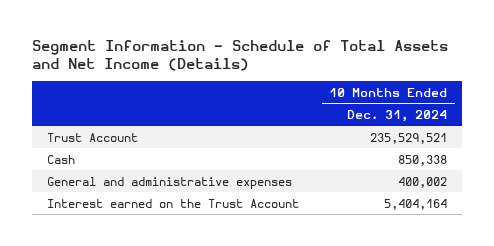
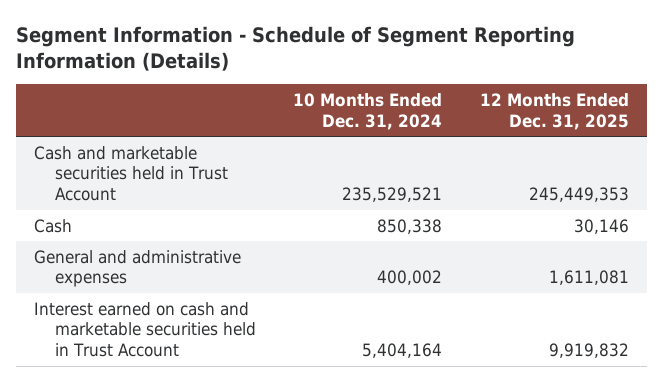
- Segment Information - Schedule of Total Assets and Net Income (Details)
+ Segment Information - Schedule of Segment Reporting Information (Details)
- | 10 Months Ended Dec. 31, 2024
+ | 10 Months Ended Dec. 31, 2024 | 12 Months Ended Dec. 31, 2025
- Trust Account | 235,529,521
+ Cash and marketable securities held in Trust Account | 235,529,521 | 245,449,353
- Interest earned on the Trust Account | 5,404,164
+ Interest earned on cash and marketable securities held in Trust Account | 5,404,164 | 9,919,832

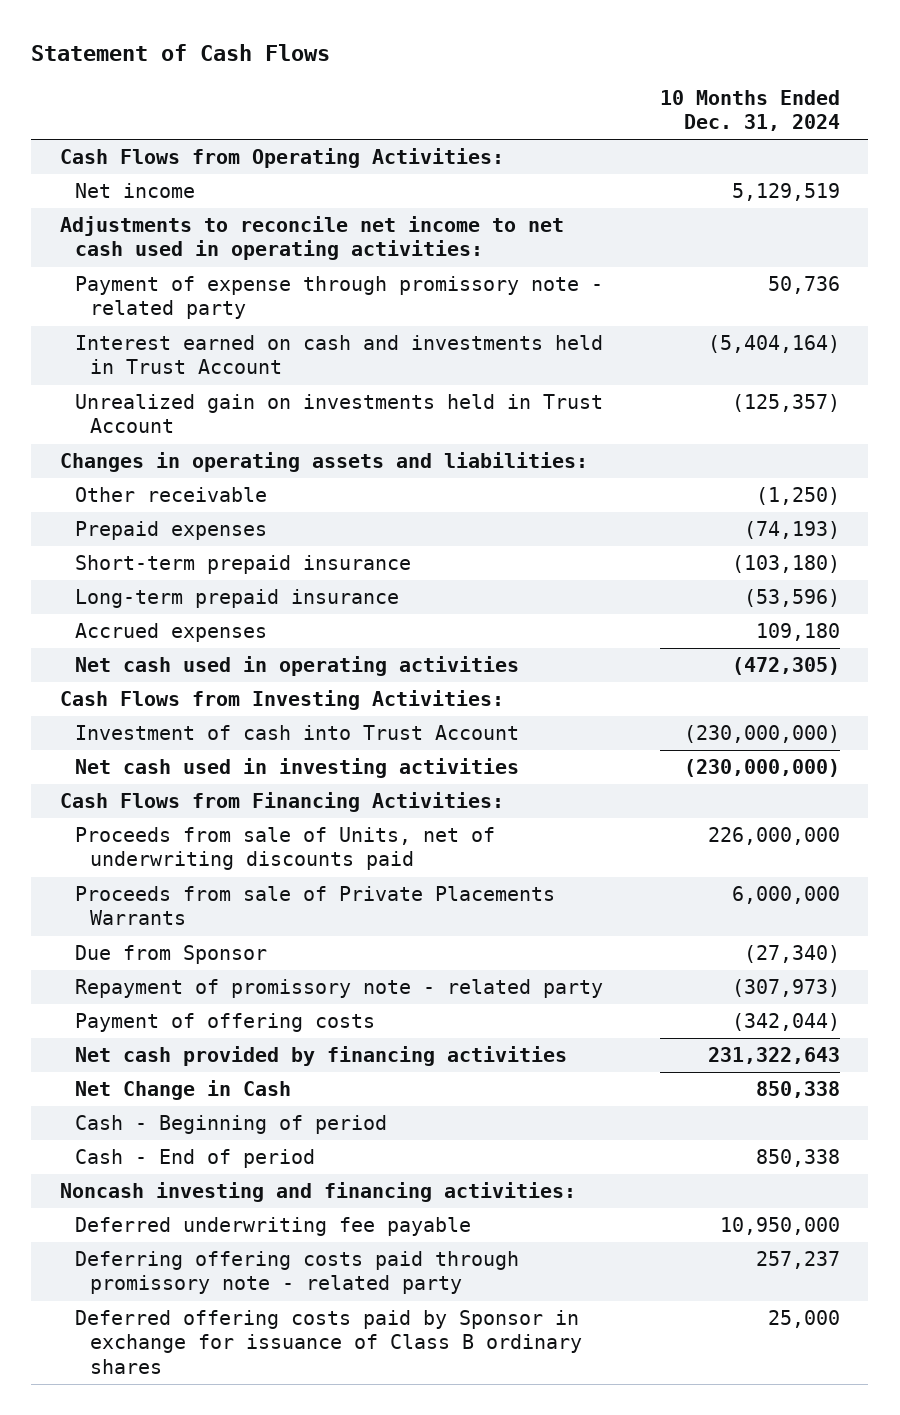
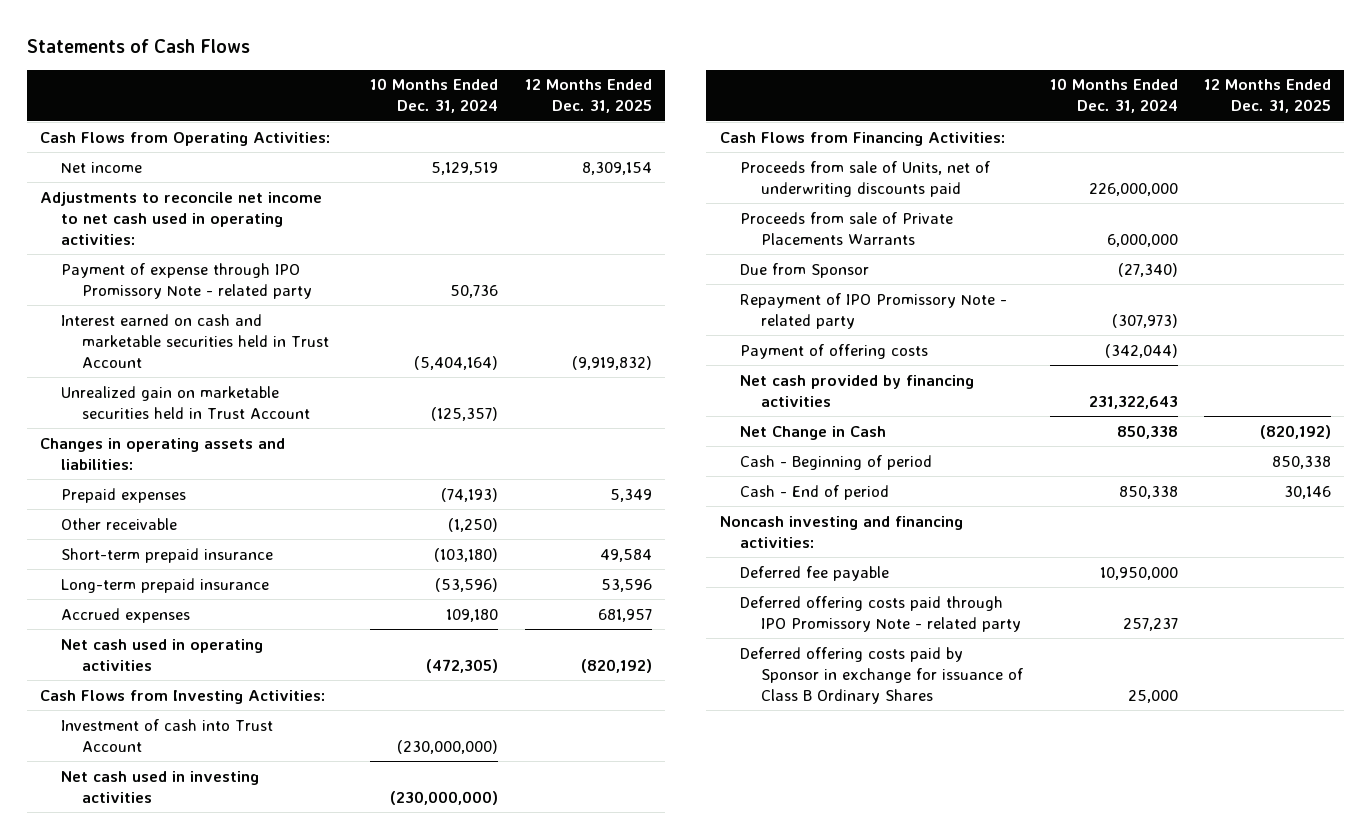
- Statement of Cash Flows
+ Statements of Cash Flows
- | 10 Months Ended Dec. 31, 2024
+ | 10 Months Ended Dec. 31, 2024 | 12 Months Ended Dec. 31, 2025
- Payment of expense through promissory note - related party | 50,736
- Interest earned on cash and investments held in Trust Account | (5,404,164)
- Unrealized gain on investments held in Trust Account | (125,357)
+ Payment of expense through IPO Promissory Note - related party | 50,736 |
+ Interest earned on cash and marketable securities held in Trust Account | (5,404,164) | (9,919,832)
+ Unrealized gain on marketable securities held in Trust Account | (125,357) |
moved down: Other receivable | (1,250) |
- Repayment of promissory note - related party | (307,973)
+ Repayment of IPO Promissory Note - related party | (307,973) |
- Deferred underwriting fee payable | 10,950,000
- Deferring offering costs paid through promissory note - related party | 257,237
- Deferred offering costs paid by Sponsor in exchange for issuance of Class B ordinary shares | 25,000
+ Deferred fee payable | 10,950,000 |
+ Deferred offering costs paid through IPO Promissory Note - related party | 257,237 |
+ Deferred offering costs paid by Sponsor in exchange for issuance of Class B Ordinary Shares | 25,000 |

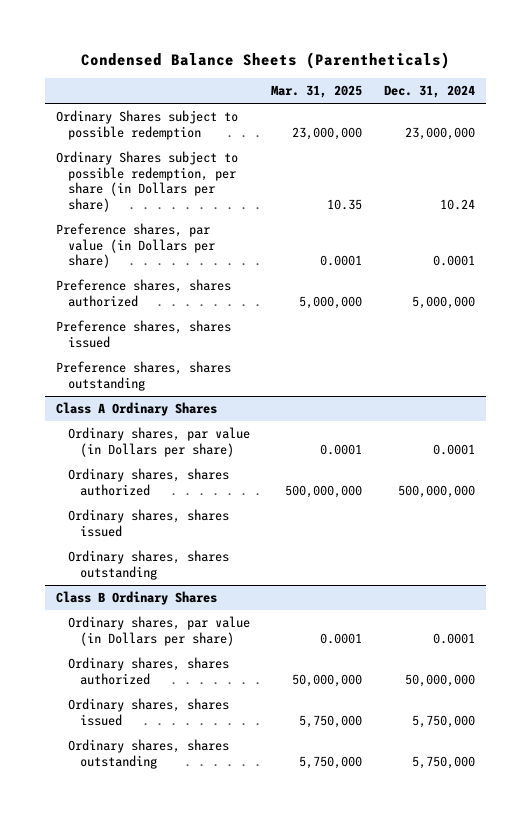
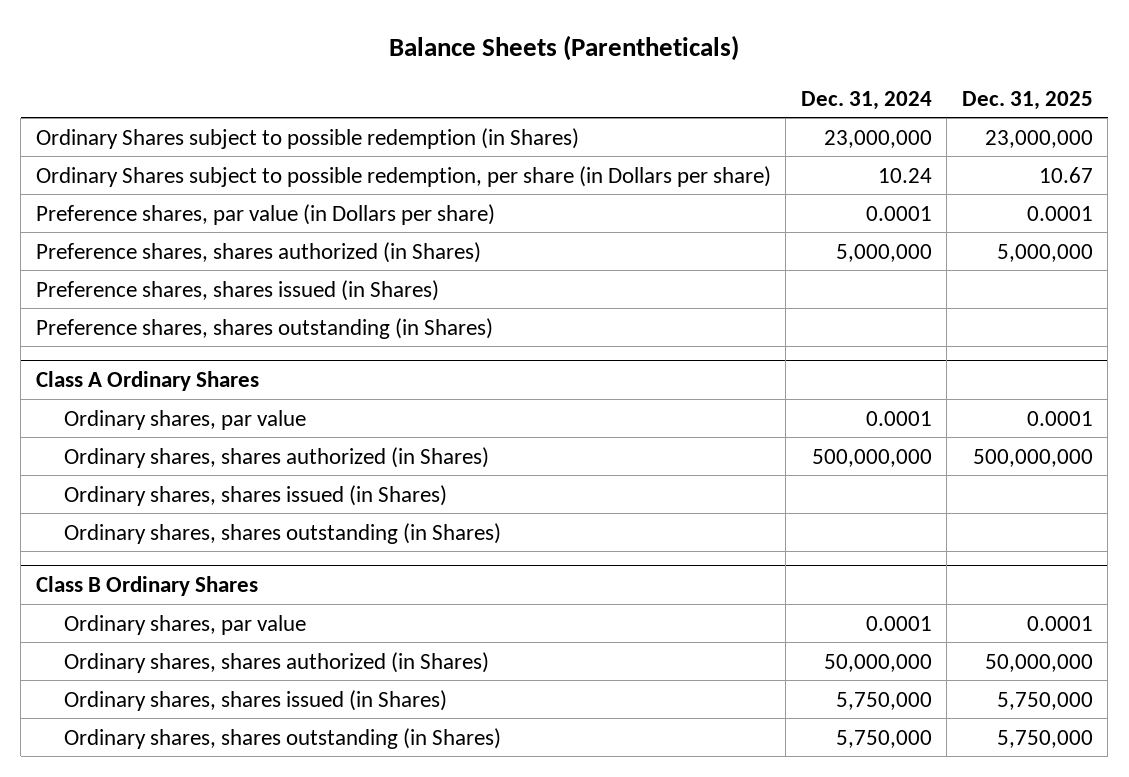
- Condensed Balance Sheets (Parentheticals)
+ Balance Sheets (Parentheticals)
- | Mar. 31, 2025 | Dec. 31, 2024
+ | Dec. 31, 2024 | Dec. 31, 2025
- Ordinary Shares subject to possible redemption | 23,000,000 | 23,000,000
+ Ordinary Shares subject to possible redemption (in Shares) | 23,000,000 | 23,000,000
- Preference shares, shares authorized | 5,000,000 | 5,000,000
- Preference shares, shares issued
- Preference shares, shares outstanding
+ Preference shares, shares authorized (in Shares) | 5,000,000 | 5,000,000
+ Preference shares, shares issued (in Shares)
+ Preference shares, shares outstanding (in Shares)
@ Class A Ordinary Shares
- Ordinary shares, par value (in Dollars per share) | 0.0001 | 0.0001
- Ordinary shares, shares authorized | 500,000,000 | 500,000,000
- Ordinary shares, shares issued
- Ordinary shares, shares outstanding
+ Ordinary shares, par value | 0.0001 | 0.0001
+ Ordinary shares, shares authorized (in Shares) | 500,000,000 | 500,000,000
+ Ordinary shares, shares issued (in Shares)
+ Ordinary shares, shares outstanding (in Shares)
@ Class B Ordinary Shares
- Ordinary shares, par value (in Dollars per share) | 0.0001 | 0.0001
- Ordinary shares, shares authorized | 50,000,000 | 50,000,000
- Ordinary shares, shares issued | 5,750,000 | 5,750,000
- Ordinary shares, shares outstanding | 5,750,000 | 5,750,000
+ Ordinary shares, par value | 0.0001 | 0.0001
+ Ordinary shares, shares authorized (in Shares) | 50,000,000 | 50,000,000
+ Ordinary shares, shares issued (in Shares) | 5,750,000 | 5,750,000
+ Ordinary shares, shares outstanding (in Shares) | 5,750,000 | 5,750,000

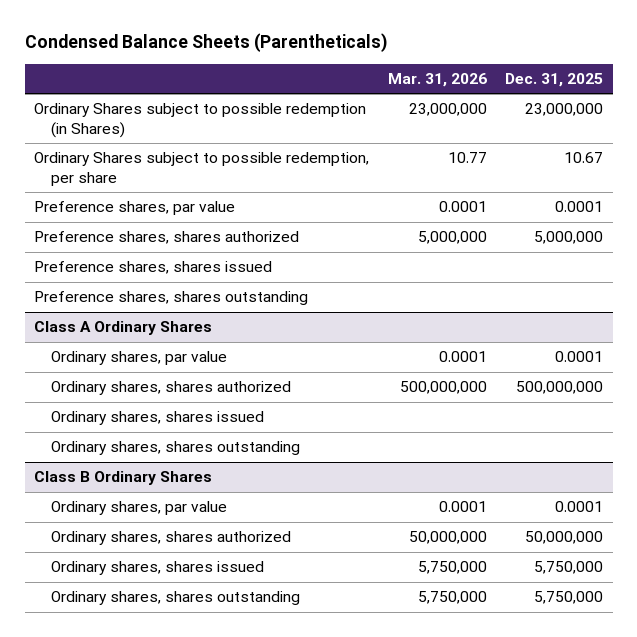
- Balance Sheets (Parentheticals)
+ Condensed Balance Sheets (Parentheticals)
- | Dec. 31, 2024 | Dec. 31, 2025
+ | Mar. 31, 2026 | Dec. 31, 2025
- Ordinary Shares subject to possible redemption, per share (in Dollars per share) | 10.24 | 10.67
- Preference shares, par value (in Dollars per share) | 0.0001 | 0.0001
- Preference shares, shares authorized (in Shares) | 5,000,000 | 5,000,000
- Preference shares, shares issued (in Shares)
- Preference shares, shares outstanding (in Shares)
+ Ordinary Shares subject to possible redemption, per share | 10.77 | 10.67
+ Preference shares, par value | 0.0001 | 0.0001
+ Preference shares, shares authorized | 5,000,000 | 5,000,000
+ Preference shares, shares issued
+ Preference shares, shares outstanding
@ Class A Ordinary Shares
- Ordinary shares, shares authorized (in Shares) | 500,000,000 | 500,000,000
- Ordinary shares, shares issued (in Shares)
- Ordinary shares, shares outstanding (in Shares)
+ Ordinary shares, shares authorized | 500,000,000 | 500,000,000
+ Ordinary shares, shares issued
+ Ordinary shares, shares outstanding
@ Class B Ordinary Shares
- Ordinary shares, shares authorized (in Shares) | 50,000,000 | 50,000,000
- Ordinary shares, shares issued (in Shares) | 5,750,000 | 5,750,000
- Ordinary shares, shares outstanding (in Shares) | 5,750,000 | 5,750,000
+ Ordinary shares, shares authorized | 50,000,000 | 50,000,000
+ Ordinary shares, shares issued | 5,750,000 | 5,750,000
+ Ordinary shares, shares outstanding | 5,750,000 | 5,750,000

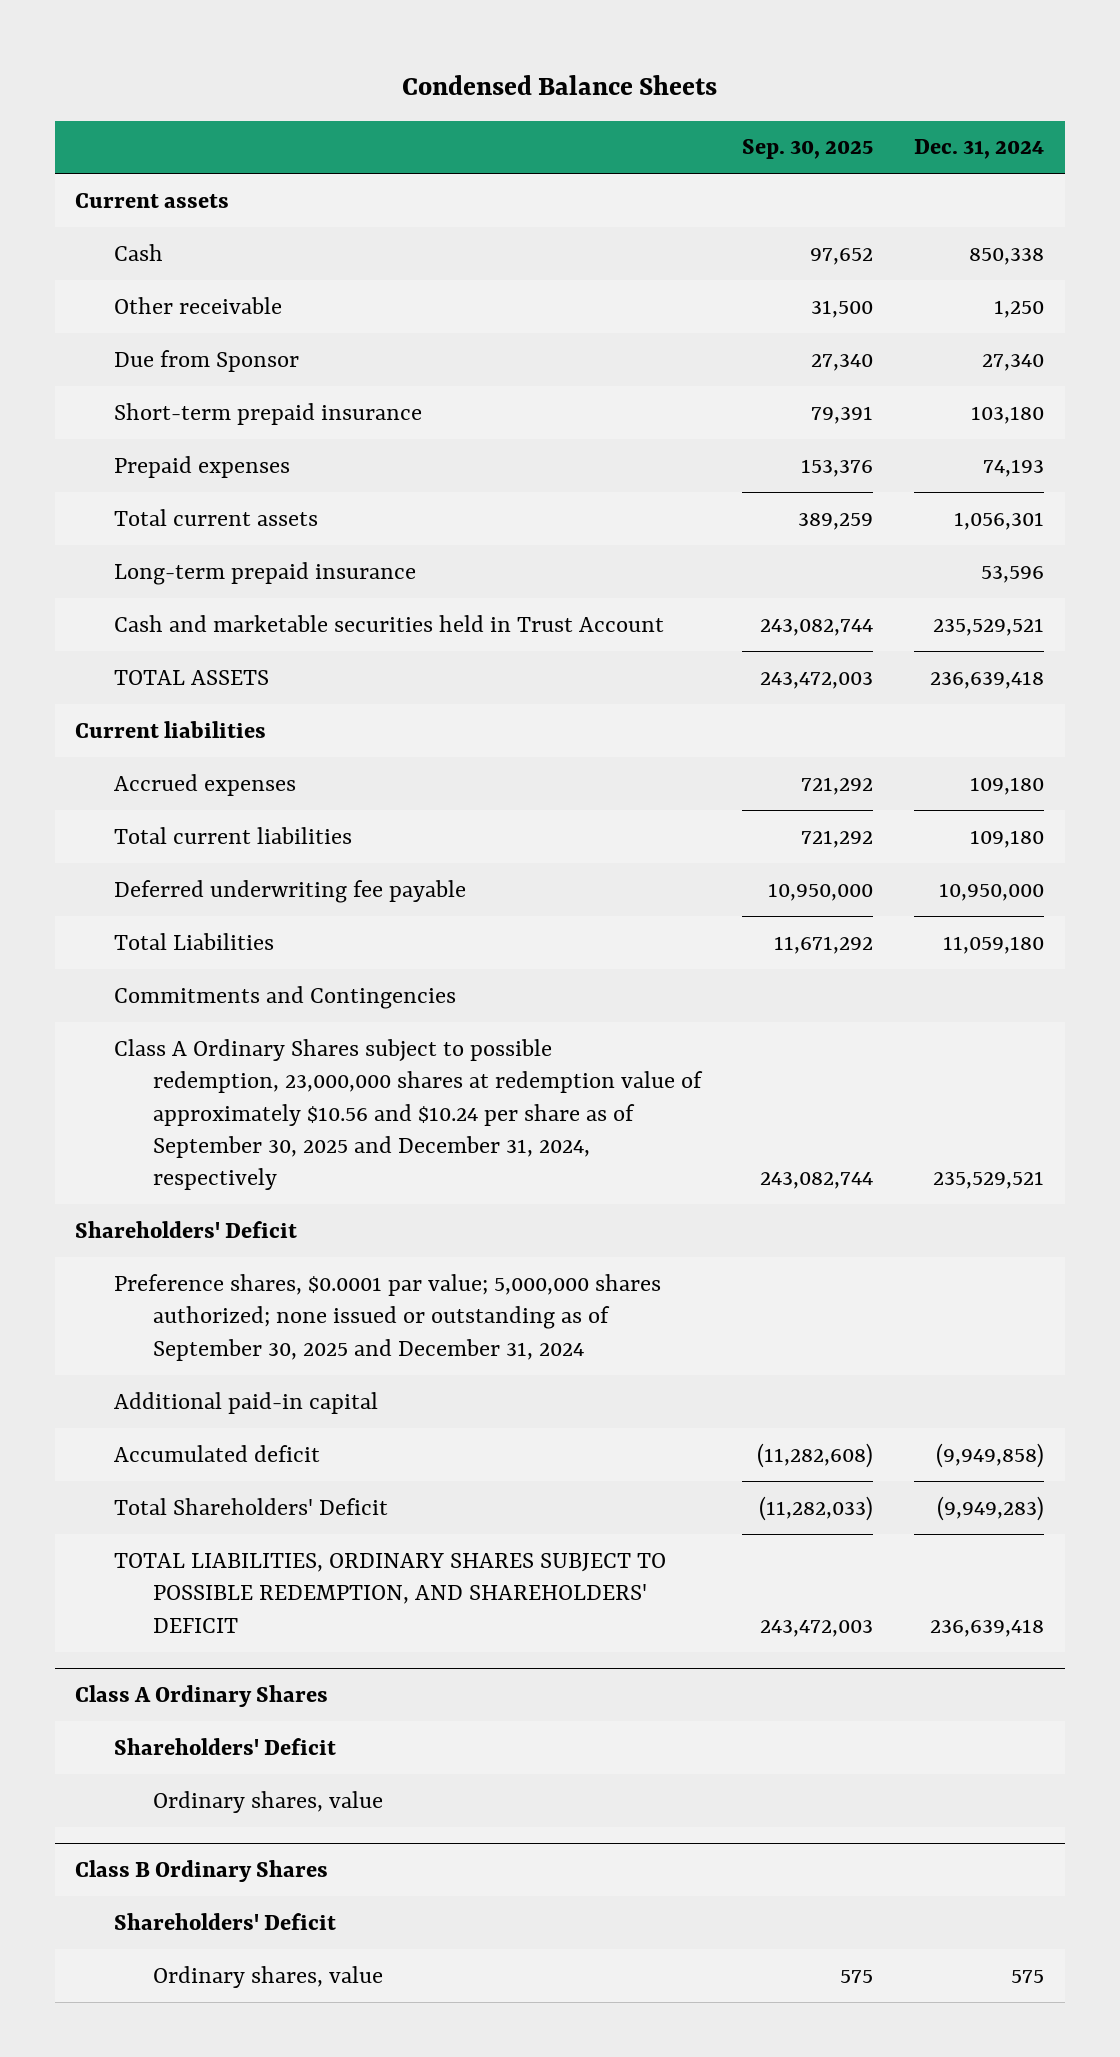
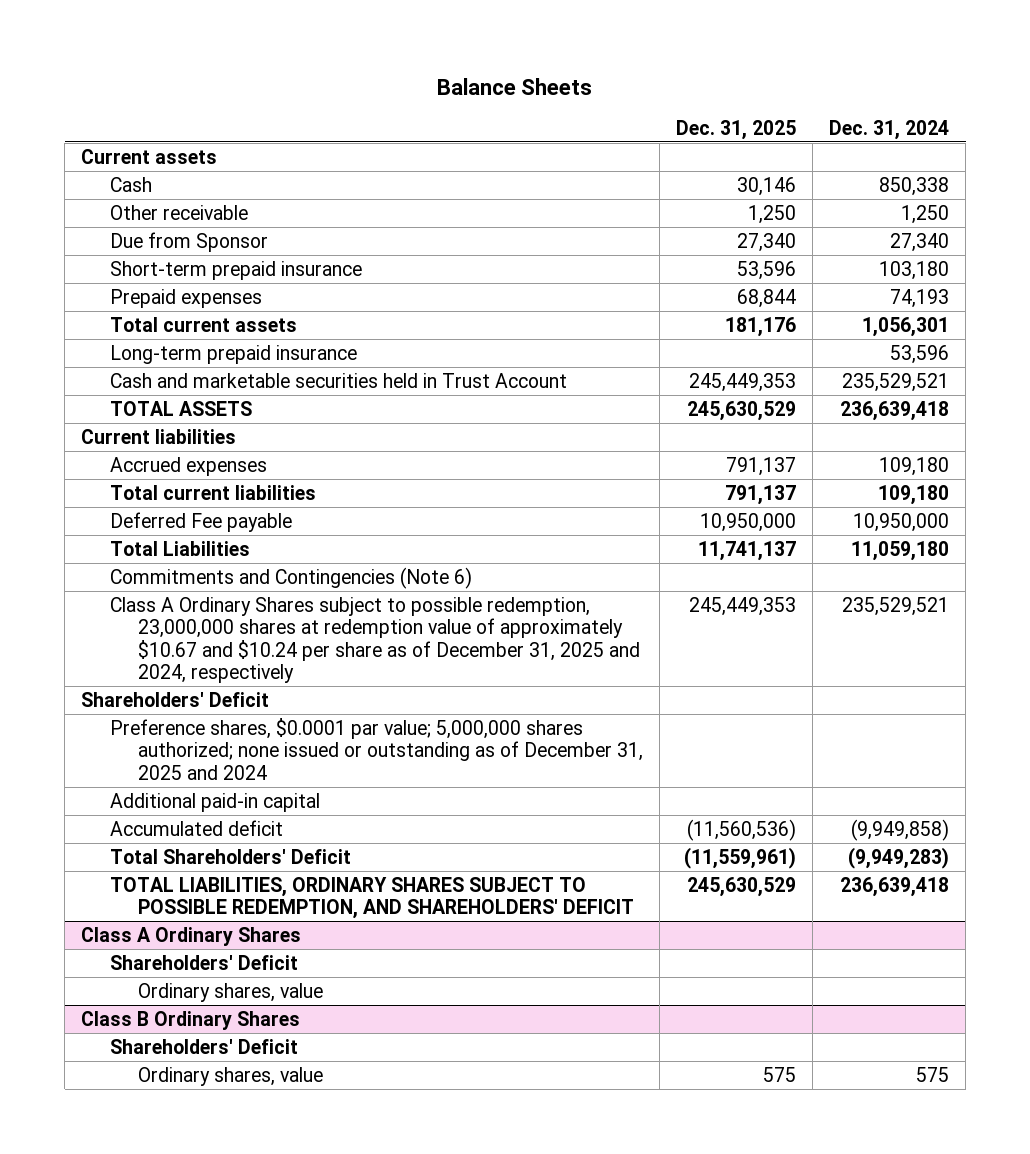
- Condensed Balance Sheets
+ Balance Sheets
- | Sep. 30, 2025 | Dec. 31, 2024
+ | Dec. 31, 2025 | Dec. 31, 2024
- Deferred underwriting fee payable | 10,950,000 | 10,950,000
+ Deferred Fee payable | 10,950,000 | 10,950,000
- Commitments and Contingencies
- Class A Ordinary Shares subject to possible redemption, 23,000,000 shares at redemption value of approximately $10.56 and $10.24 per share as of September 30, 2025 and December 31, 2024, respectively | 243,082,744 | 235,529,521
+ Commitments and Contingencies (Note 6)
+ Class A Ordinary Shares subject to possible redemption, 23,000,000 shares at redemption value of approximately $10.67 and $10.24 per share as of December 31, 2025 and 2024, respectively | 245,449,353 | 235,529,521
- Preference shares, $0.0001 par value; 5,000,000 shares authorized; none issued or outstanding as of September 30, 2025 and December 31, 2024
+ Preference shares, $0.0001 par value; 5,000,000 shares authorized; none issued or outstanding as of December 31, 2025 and 2024

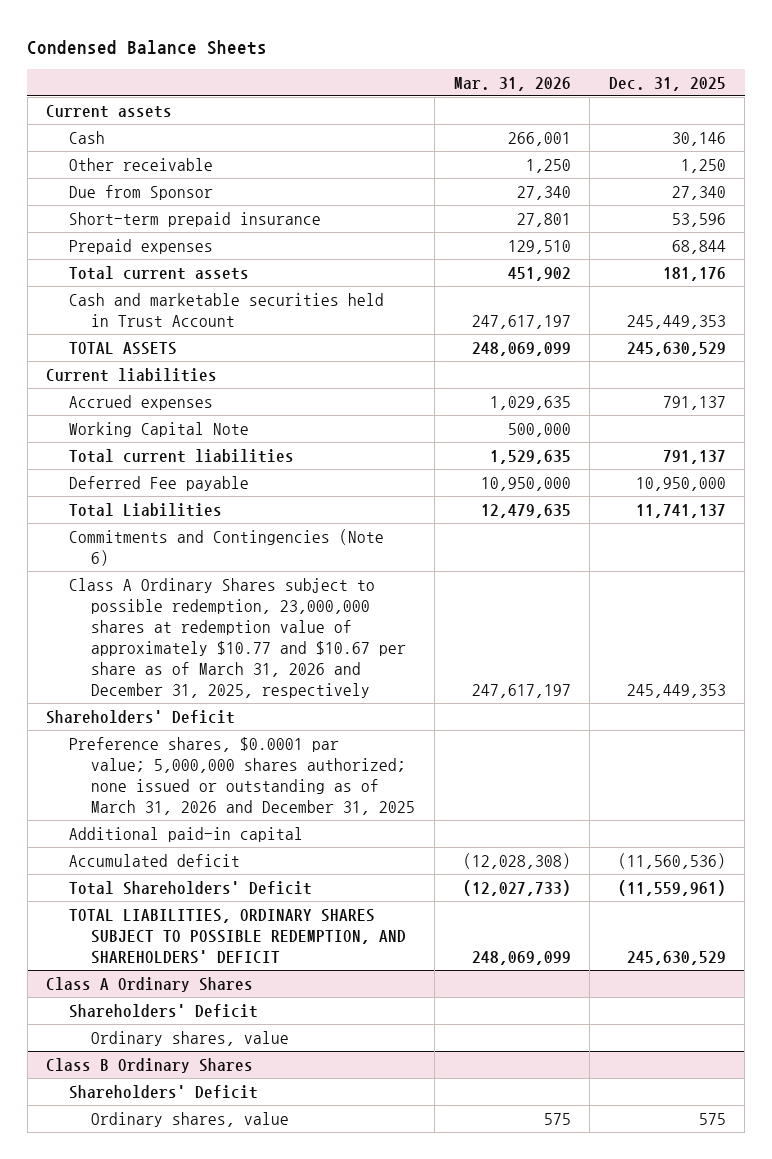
- Balance Sheets
+ Condensed Balance Sheets
- | Dec. 31, 2025 | Dec. 31, 2024
+ | Mar. 31, 2026 | Dec. 31, 2025
- Long-term prepaid insurance | | 53,596
+ Working Capital Note | 500,000 |
- Class A Ordinary Shares subject to possible redemption, 23,000,000 shares at redemption value of approximately $10.67 and $10.24 per share as of December 31, 2025 and 2024, respectively | 245,449,353 | 235,529,521
+ Class A Ordinary Shares subject to possible redemption, 23,000,000 shares at redemption value of approximately $10.77 and $10.67 per share as of March 31, 2026 and December 31, 2025, respectively | 247,617,197 | 245,449,353
- Preference shares, $0.0001 par value; 5,000,000 shares authorized; none issued or outstanding as of December 31, 2025 and 2024
+ Preference shares, $0.0001 par value; 5,000,000 shares authorized; none issued or outstanding as of March 31, 2026 and December 31, 2025

